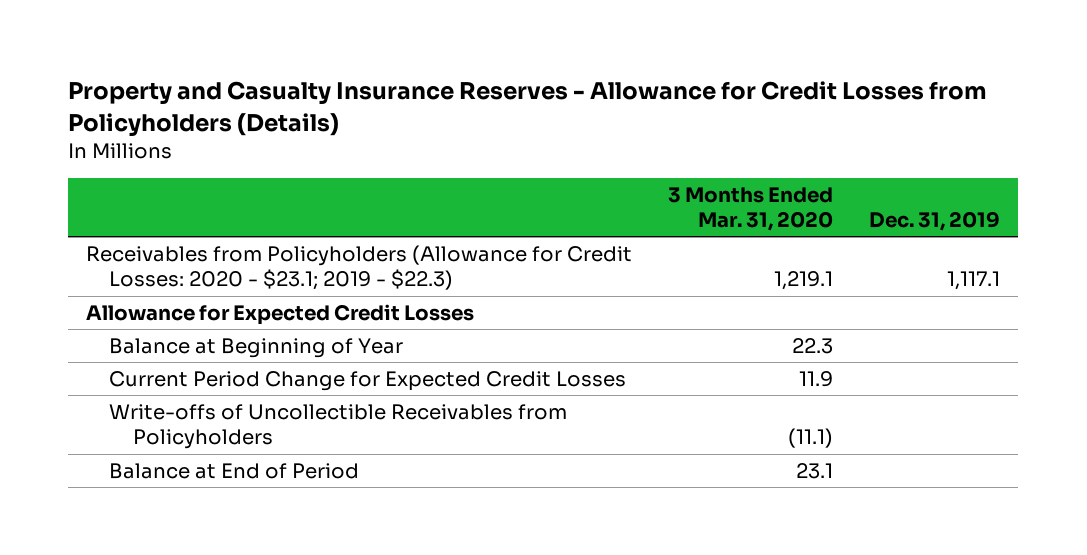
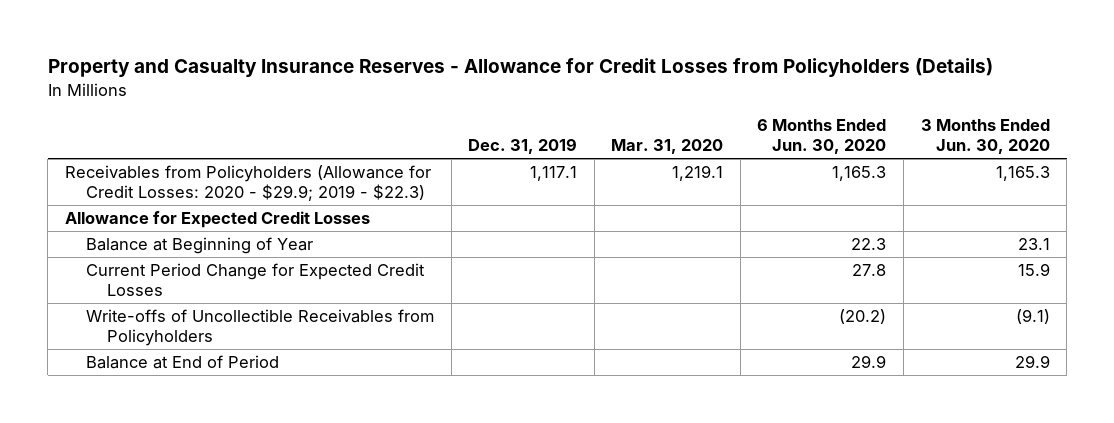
- | 3 Months Ended Mar. 31, 2020 | Dec. 31, 2019
+ | Dec. 31, 2019 | Mar. 31, 2020 | 6 Months Ended Jun. 30, 2020 | 3 Months Ended Jun. 30, 2020
- Receivables from Policyholders (Allowance for Credit Losses: 2020 - $23.1; 2019 - $22.3) | 1,219.1 | 1,117.1
+ Receivables from Policyholders (Allowance for Credit Losses: 2020 - $29.9; 2019 - $22.3) | 1,117.1 | 1,219.1 | 1,165.3 | 1,165.3

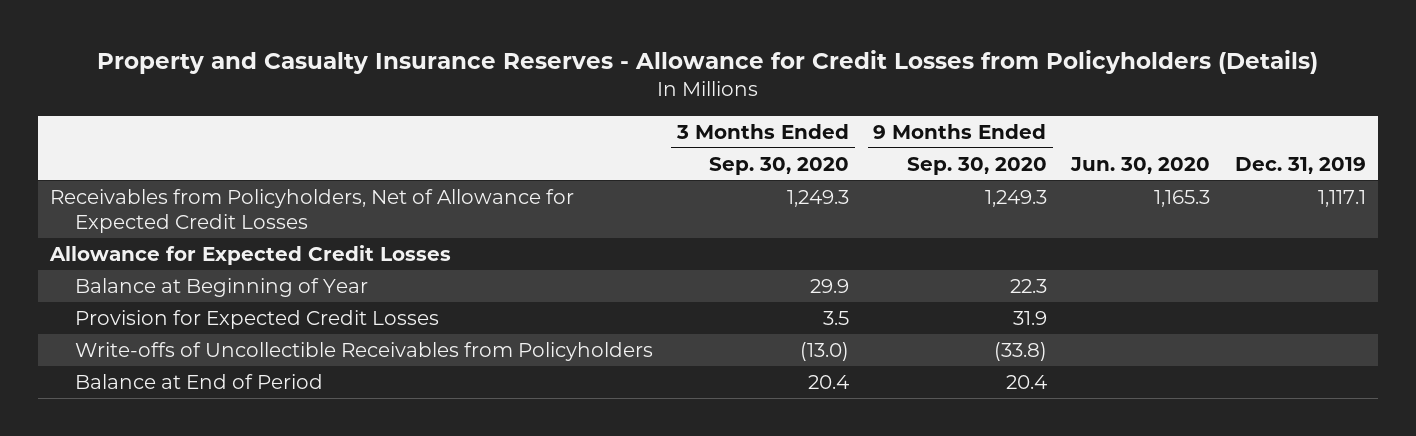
- | Dec. 31, 2019 | Mar. 31, 2020 | 6 Months Ended Jun. 30, 2020 | 3 Months Ended Jun. 30, 2020
+ | 3 Months Ended Sep. 30, 2020 | 9 Months Ended Sep. 30, 2020 | Jun. 30, 2020 | Dec. 31, 2019
- Receivables from Policyholders (Allowance for Credit Losses: 2020 - $29.9; 2019 - $22.3) | 1,117.1 | 1,219.1 | 1,165.3 | 1,165.3
+ Receivables from Policyholders, Net of Allowance for Expected Credit Losses | 1,249.3 | 1,249.3 | 1,165.3 | 1,117.1
- Current Period Change for Expected Credit Losses | | | 27.8 | 15.9
+ Provision for Expected Credit Losses | 3.5 | 31.9 | |

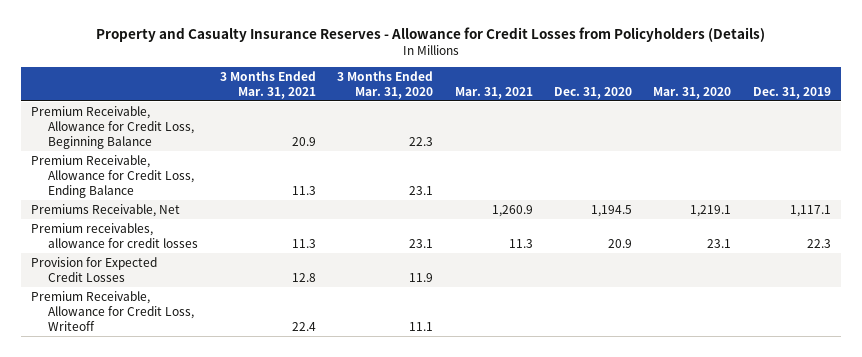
- | 3 Months Ended Sep. 30, 2020 | 9 Months Ended Sep. 30, 2020 | Jun. 30, 2020 | Dec. 31, 2019
+ | 3 Months Ended Mar. 31, 2021 | 3 Months Ended Mar. 31, 2020 | Mar. 31, 2021 | Dec. 31, 2020 | Mar. 31, 2020 | Dec. 31, 2019
- Receivables from Policyholders, Net of Allowance for Expected Credit Losses | 1,249.3 | 1,249.3 | 1,165.3 | 1,117.1
- Allowance for Expected Credit Losses
- Balance at Beginning of Year | 29.9 | 22.3 | |
+ Premium Receivable, Allowance for Credit Loss, Beginning Balance | 20.9 | 22.3 | | | |
+ Premium Receivable, Allowance for Credit Loss, Ending Balance | 11.3 | 23.1 | | | |
+ Premiums Receivable, Net | | | 1,260.9 | 1,194.5 | 1,219.1 | 1,117.1
+ Premium receivables, allowance for credit losses | 11.3 | 23.1 | 11.3 | 20.9 | 23.1 | 22.3
- Write-offs of Uncollectible Receivables from Policyholders | (13.0) | (33.8) | |
- Balance at End of Period | 20.4 | 20.4 | |
+ Premium Receivable, Allowance for Credit Loss, Writeoff | 22.4 | 11.1 | | | |

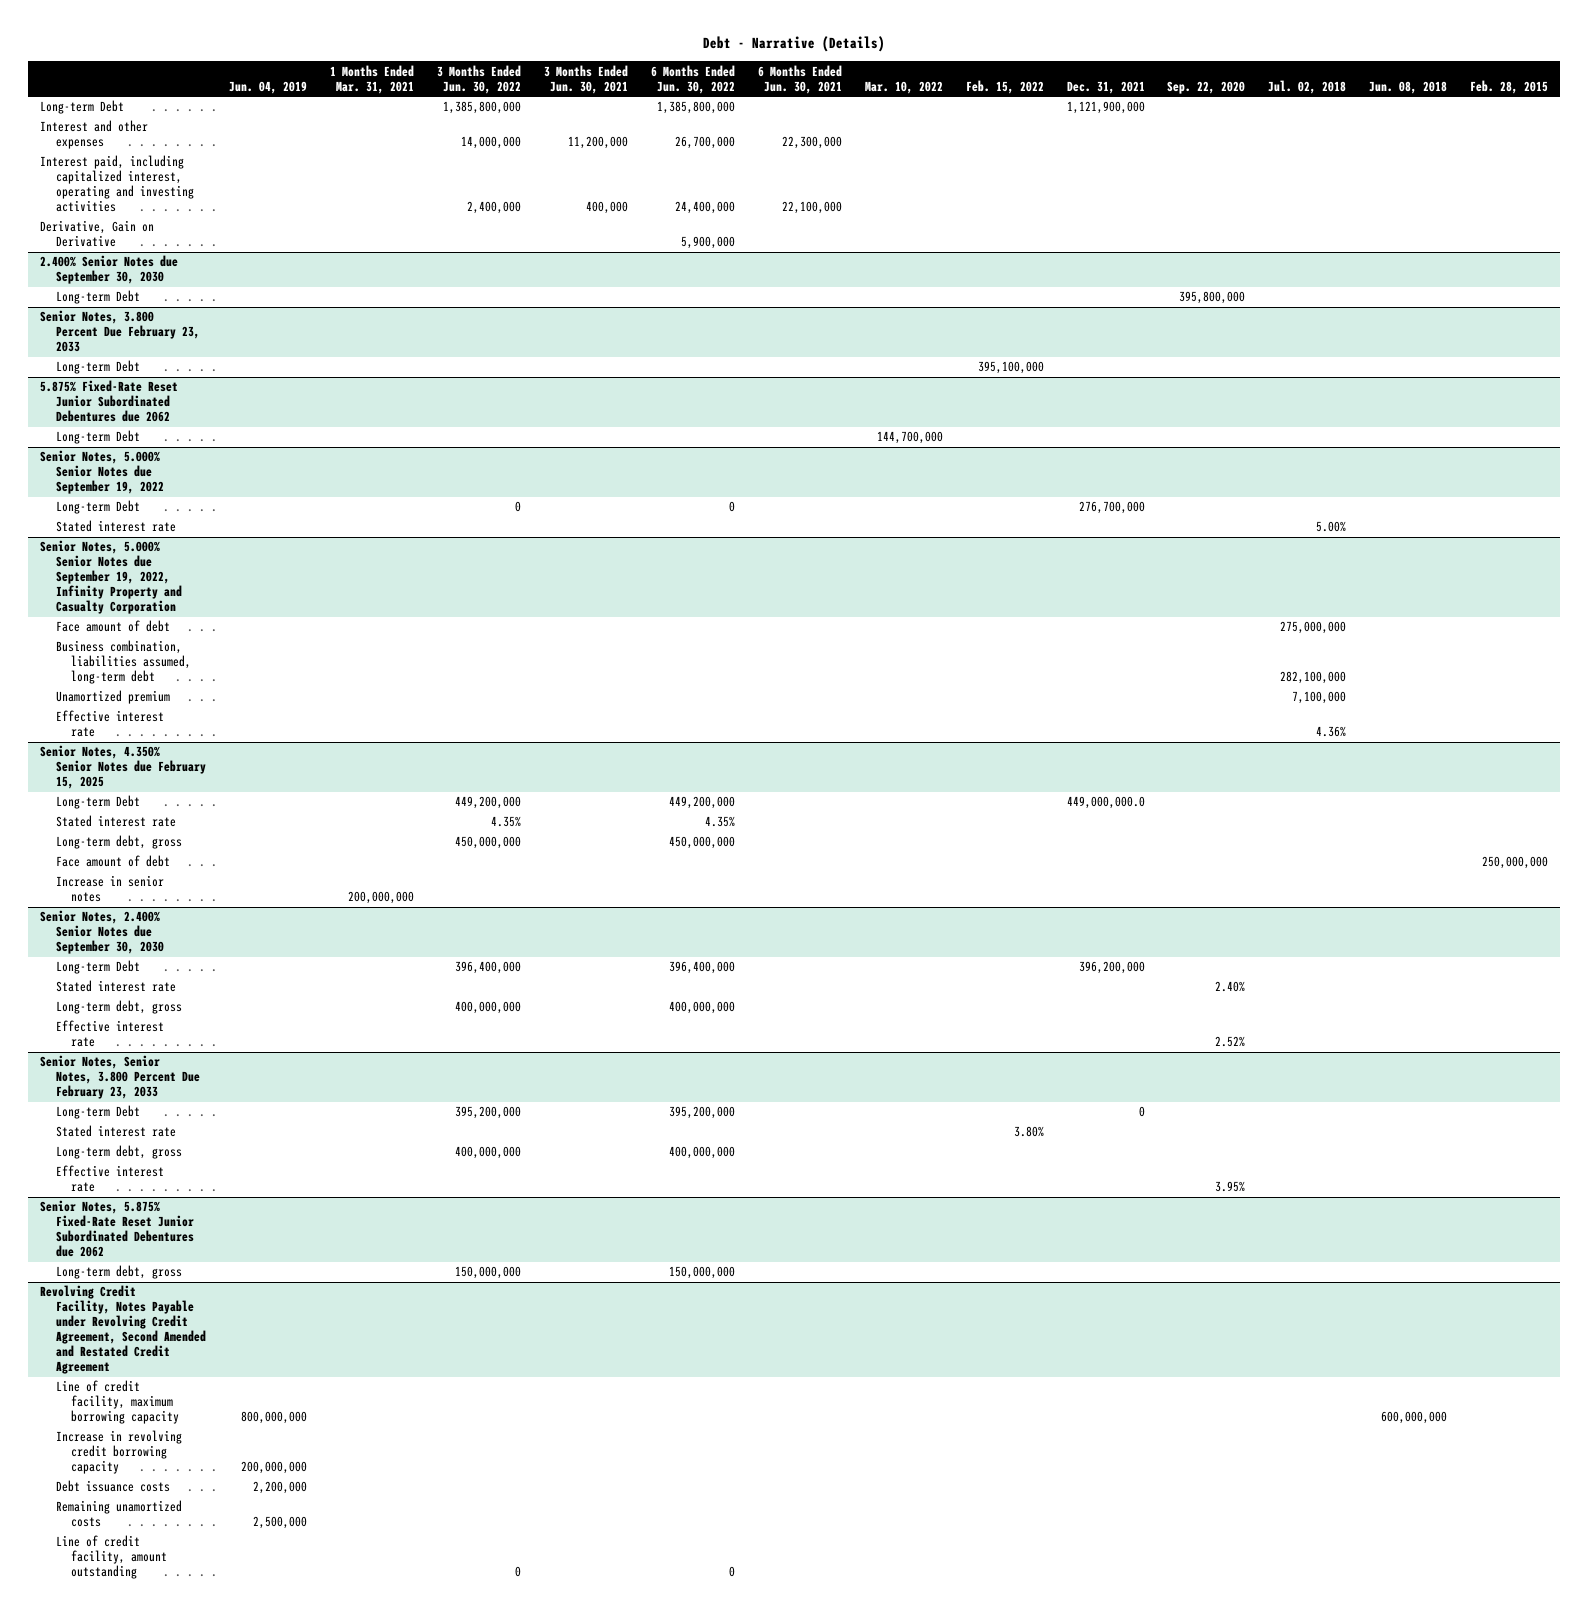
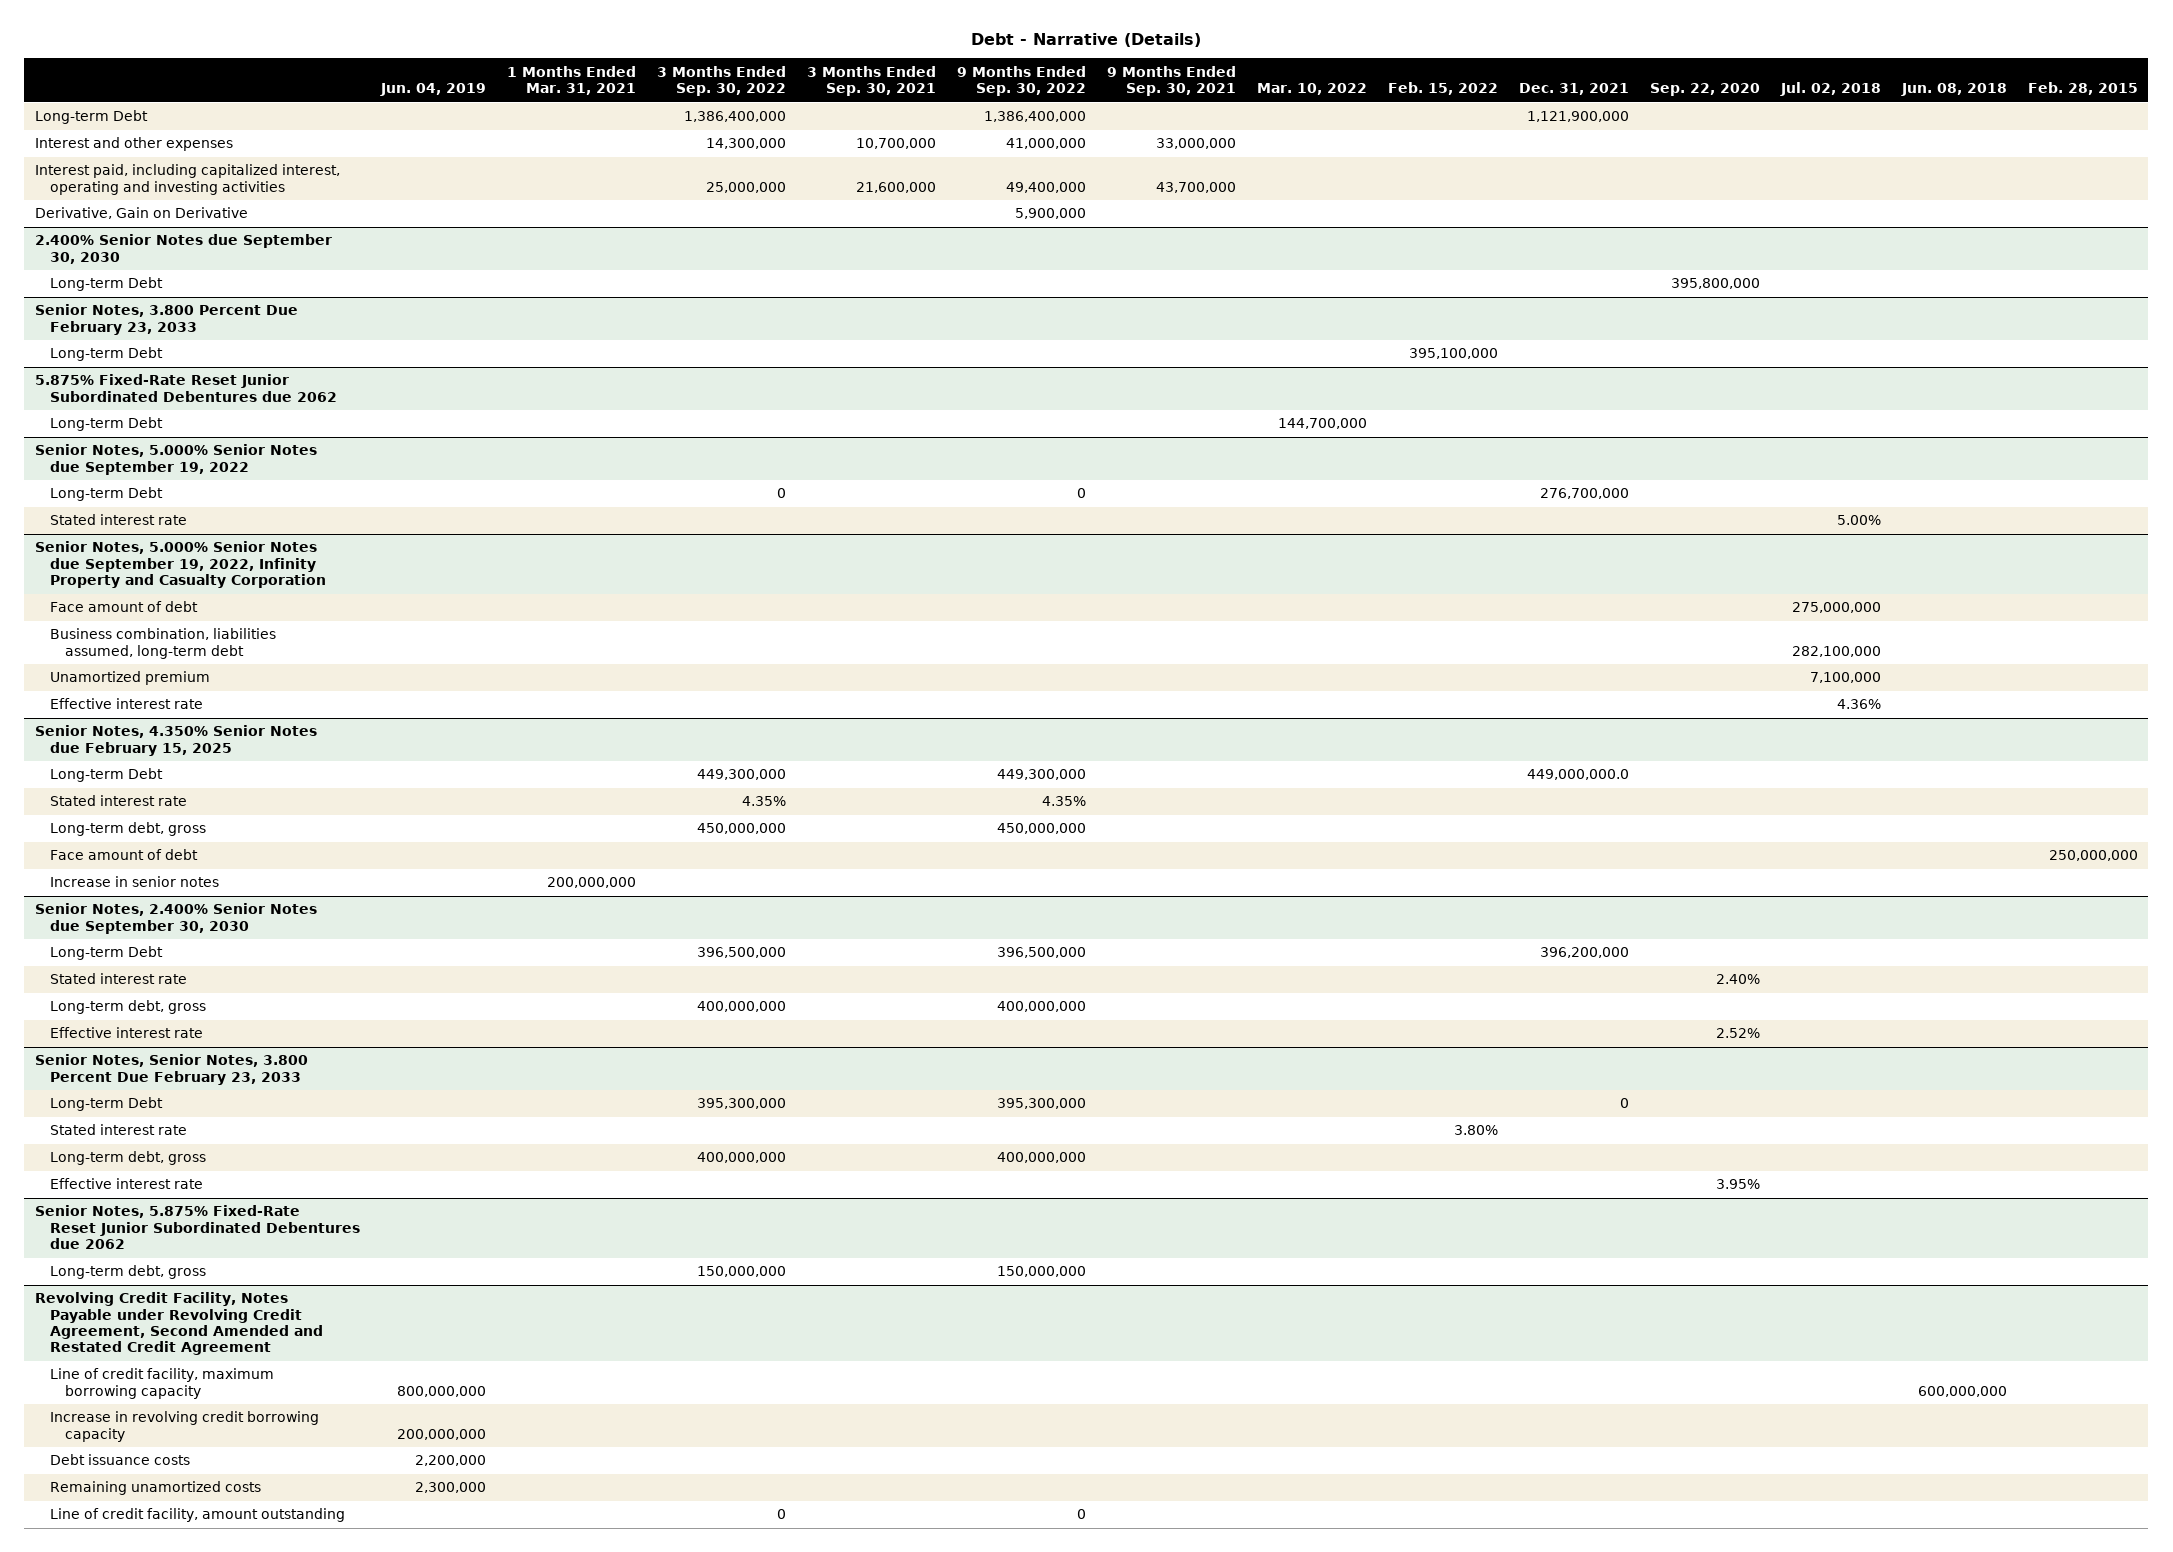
- | Jun. 04, 2019 | 1 Months Ended Mar. 31, 2021 | 3 Months Ended Jun. 30, 2022 | 3 Months Ended Jun. 30, 2021 | 6 Months Ended Jun. 30, 2022 | 6 Months Ended Jun. 30, 2021 | Mar. 10, 2022 | Feb. 15, 2022 | Dec. 31, 2021 | Sep. 22, 2020 | Jul. 02, 2018 | Jun. 08, 2018 | Feb. 28, 2015
+ | Jun. 04, 2019 | 1 Months Ended Mar. 31, 2021 | 3 Months Ended Sep. 30, 2022 | 3 Months Ended Sep. 30, 2021 | 9 Months Ended Sep. 30, 2022 | 9 Months Ended Sep. 30, 2021 | Mar. 10, 2022 | Feb. 15, 2022 | Dec. 31, 2021 | Sep. 22, 2020 | Jul. 02, 2018 | Jun. 08, 2018 | Feb. 28, 2015
@ Revolving Credit Facility, Notes Payable under Revolving Credit Agreement, Second Amended and Restated Credit Agreement
- Remaining unamortized costs | 2,500,000 | | | | | | | | | | | |
+ Remaining unamortized costs | 2,300,000 | | | | | | | | | | | |

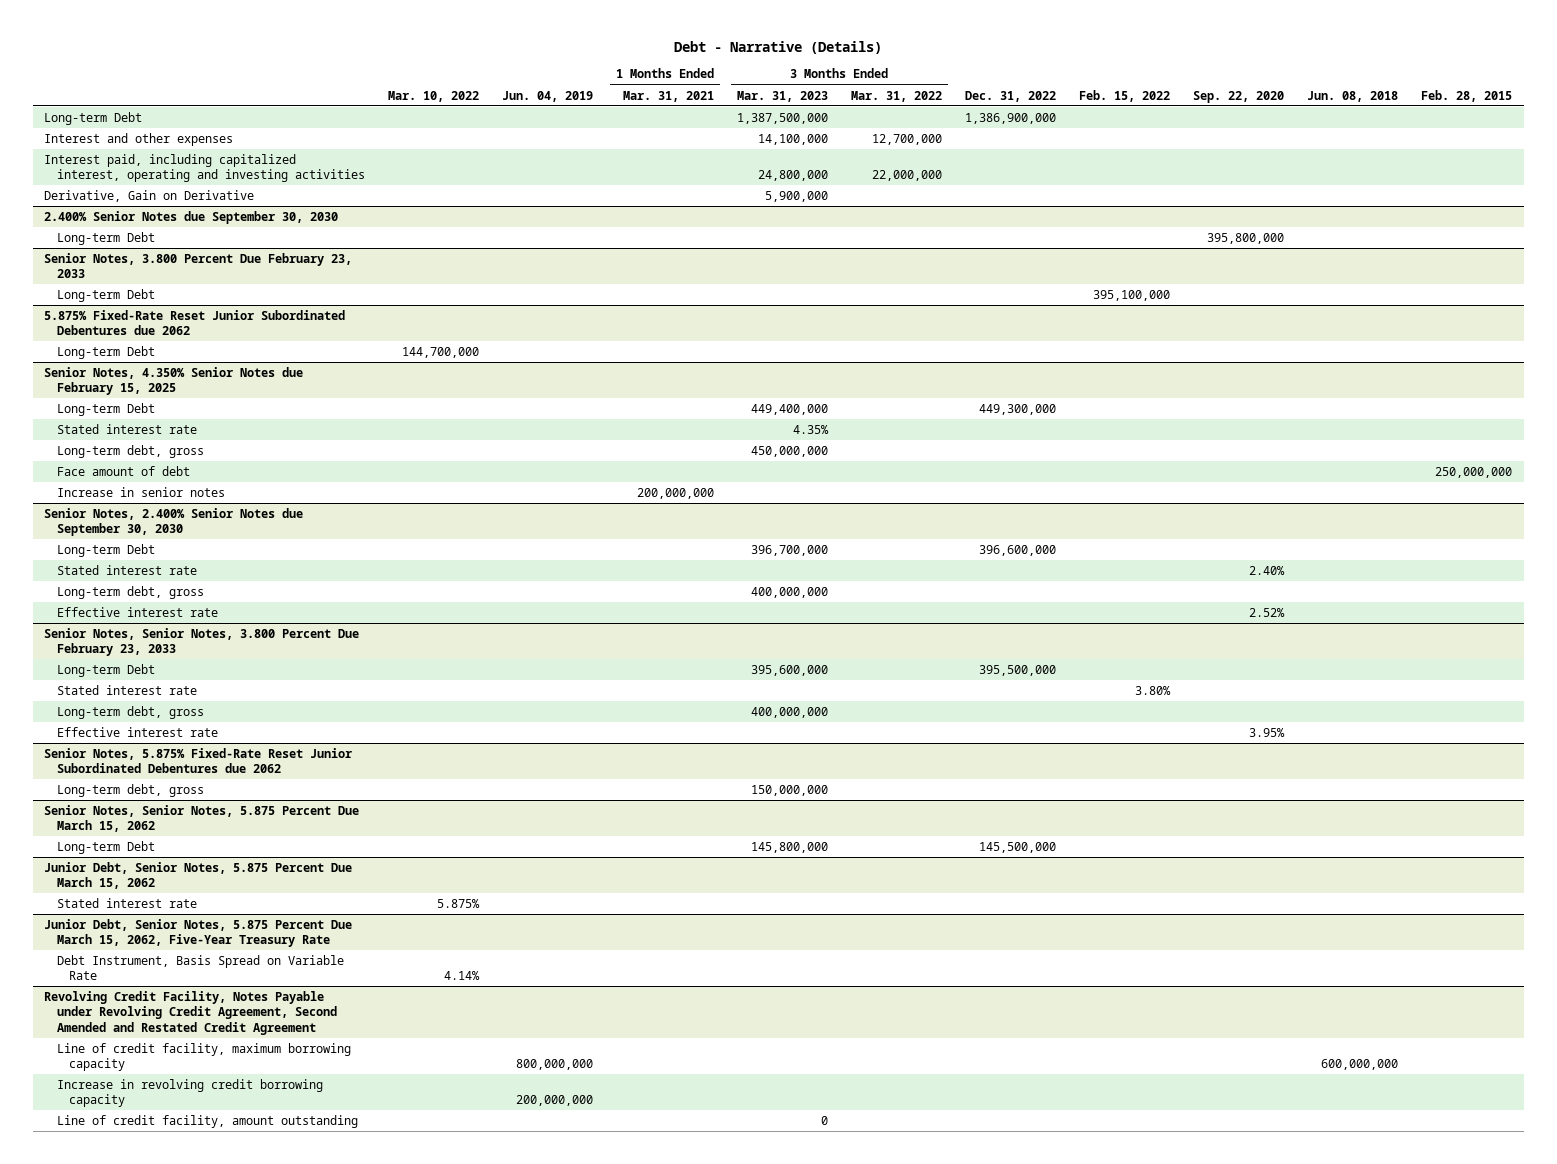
- | Jun. 04, 2019 | 1 Months Ended Mar. 31, 2021 | 3 Months Ended Sep. 30, 2022 | 3 Months Ended Sep. 30, 2021 | 9 Months Ended Sep. 30, 2022 | 9 Months Ended Sep. 30, 2021 | Mar. 10, 2022 | Feb. 15, 2022 | Dec. 31, 2021 | Sep. 22, 2020 | Jul. 02, 2018 | Jun. 08, 2018 | Feb. 28, 2015
+ | Mar. 10, 2022 | Jun. 04, 2019 | 1 Months Ended Mar. 31, 2021 | 3 Months Ended Mar. 31, 2023 | 3 Months Ended Mar. 31, 2022 | Dec. 31, 2022 | Feb. 15, 2022 | Sep. 22, 2020 | Jun. 08, 2018 | Feb. 28, 2015
- Senior Notes, 5.000% Senior Notes due September 19, 2022
- Long-term Debt | | | 0 | | 0 | | | | 276,700,000 | | | |
- Stated interest rate | | | | | | | | | | | 5.00% | |
- Senior Notes, 5.000% Senior Notes due September 19, 2022, Infinity Property and Casualty Corporation
- Face amount of debt | | | | | | | | | | | 275,000,000 | |
- Business combination, liabilities assumed, long-term debt | | | | | | | | | | | 282,100,000 | |
- Unamortized premium | | | | | | | | | | | 7,100,000 | |
- Effective interest rate | | | | | | | | | | | 4.36% | |
+ Senior Notes, Senior Notes, 5.875 Percent Due March 15, 2062
+ Long-term Debt | | | | 145,800,000 | | 145,500,000 | | | |
+ Junior Debt, Senior Notes, 5.875 Percent Due March 15, 2062
+ Stated interest rate | 5.875% | | | | | | | | |
+ Junior Debt, Senior Notes, 5.875 Percent Due March 15, 2062, Five-Year Treasury Rate
+ Debt Instrument, Basis Spread on Variable Rate | 4.14% | | | | | | | | |
@ Revolving Credit Facility, Notes Payable under Revolving Credit Agreement, Second Amended and Restated Credit Agreement
- Debt issuance costs | 2,200,000 | | | | | | | | | | | |
- Remaining unamortized costs | 2,300,000 | | | | | | | | | | | |

